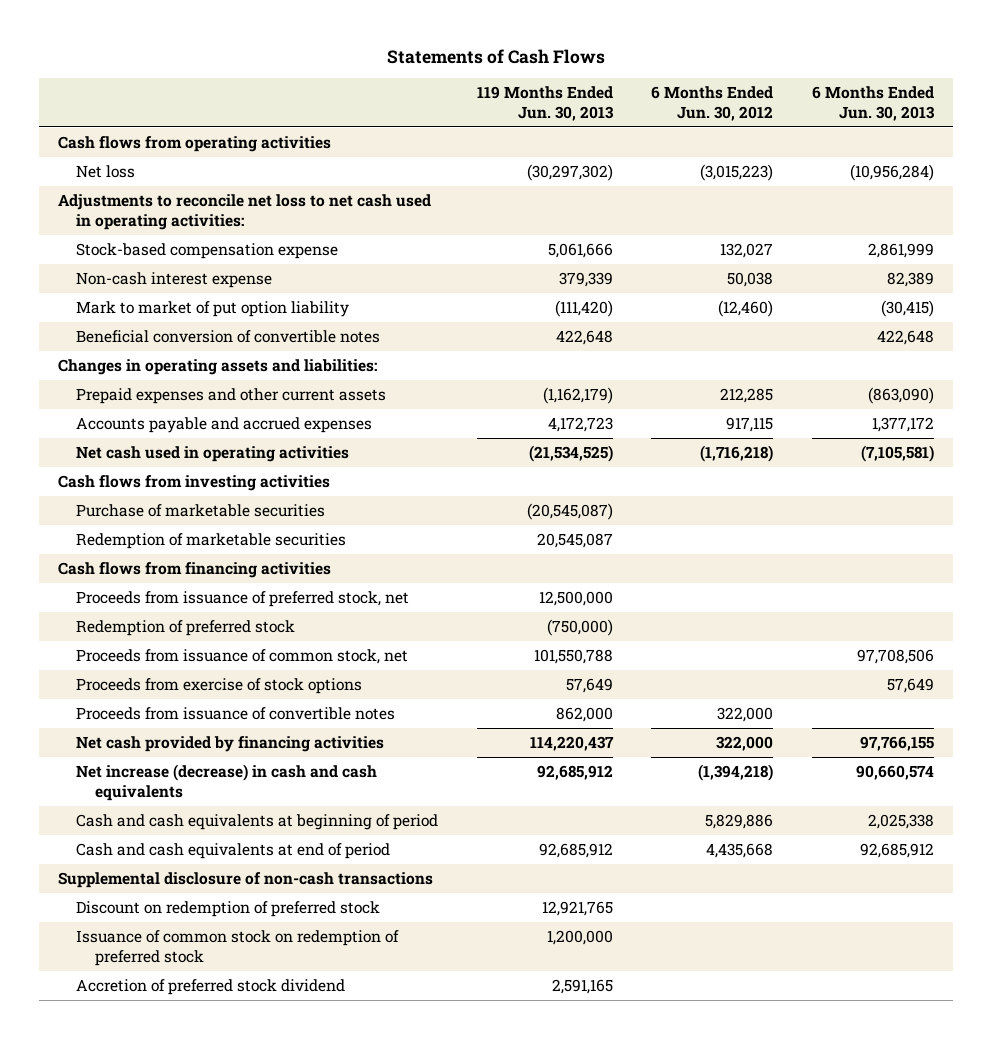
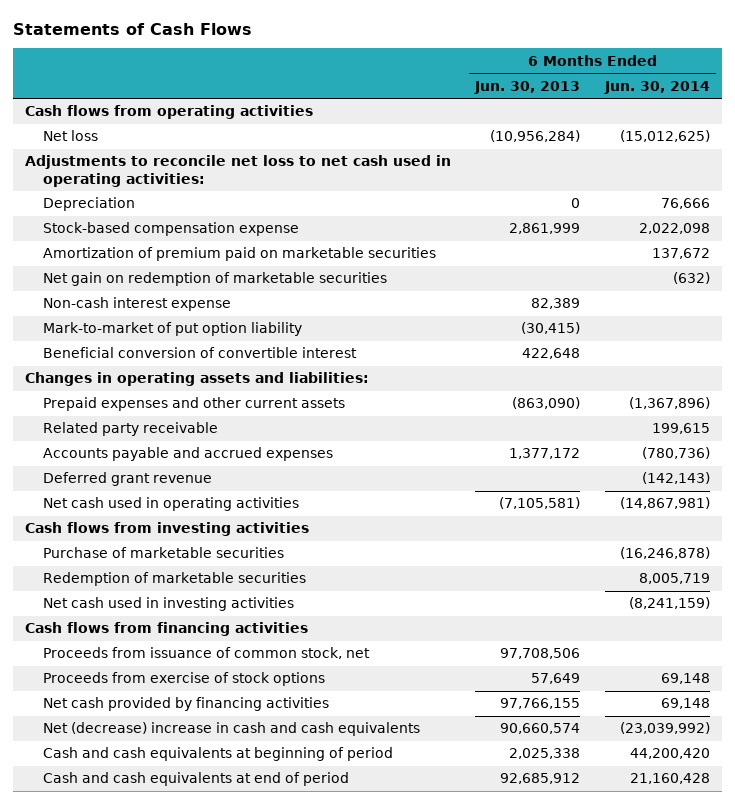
- | 119 Months Ended Jun. 30, 2013 | 6 Months Ended Jun. 30, 2012 | 6 Months Ended Jun. 30, 2013
+ | 6 Months Ended Jun. 30, 2013 | 6 Months Ended Jun. 30, 2014
+ Depreciation | 0 | 76,666
+ Amortization of premium paid on marketable securities | | 137,672
+ Net gain on redemption of marketable securities | | (632)
- Mark to market of put option liability | (111,420) | (12,460) | (30,415)
- Beneficial conversion of convertible notes | 422,648 | | 422,648
+ Mark-to-market of put option liability | (30,415) |
+ Beneficial conversion of convertible interest | 422,648 |
+ Related party receivable | | 199,615
+ Deferred grant revenue | | (142,143)
+ Net cash used in investing activities | | (8,241,159)
- Proceeds from issuance of preferred stock, net | 12,500,000 | |
- Redemption of preferred stock | (750,000) | |
- Proceeds from issuance of convertible notes | 862,000 | 322,000 |
- Net increase (decrease) in cash and cash equivalents | 92,685,912 | (1,394,218) | 90,660,574
+ Net (decrease) increase in cash and cash equivalents | 90,660,574 | (23,039,992)
- Supplemental disclosure of non-cash transactions
- Discount on redemption of preferred stock | 12,921,765 | |
- Issuance of common stock on redemption of preferred stock | 1,200,000 | |
- Accretion of preferred stock dividend | 2,591,165 | |

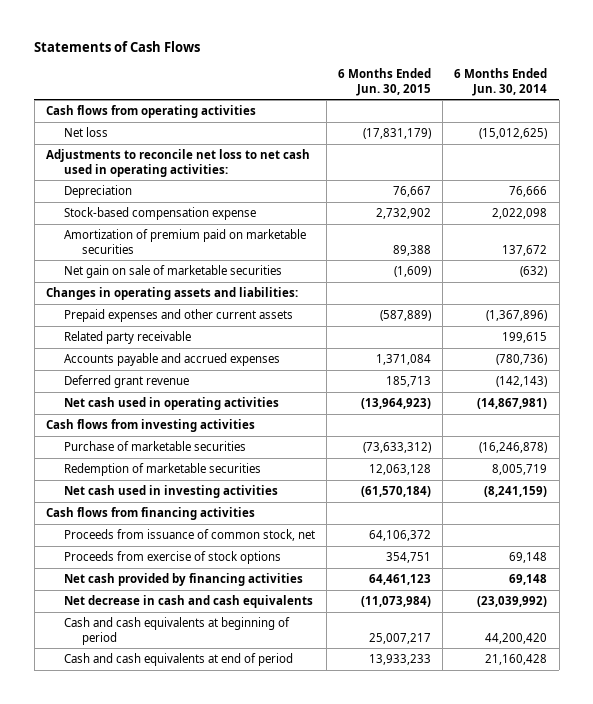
- | 6 Months Ended Jun. 30, 2013 | 6 Months Ended Jun. 30, 2014
+ | 6 Months Ended Jun. 30, 2015 | 6 Months Ended Jun. 30, 2014
- Net gain on redemption of marketable securities | | (632)
- Non-cash interest expense | 82,389 |
- Mark-to-market of put option liability | (30,415) |
- Beneficial conversion of convertible interest | 422,648 |
+ Net gain on sale of marketable securities | (1,609) | (632)
- Net (decrease) increase in cash and cash equivalents | 90,660,574 | (23,039,992)
+ Net decrease in cash and cash equivalents | (11,073,984) | (23,039,992)

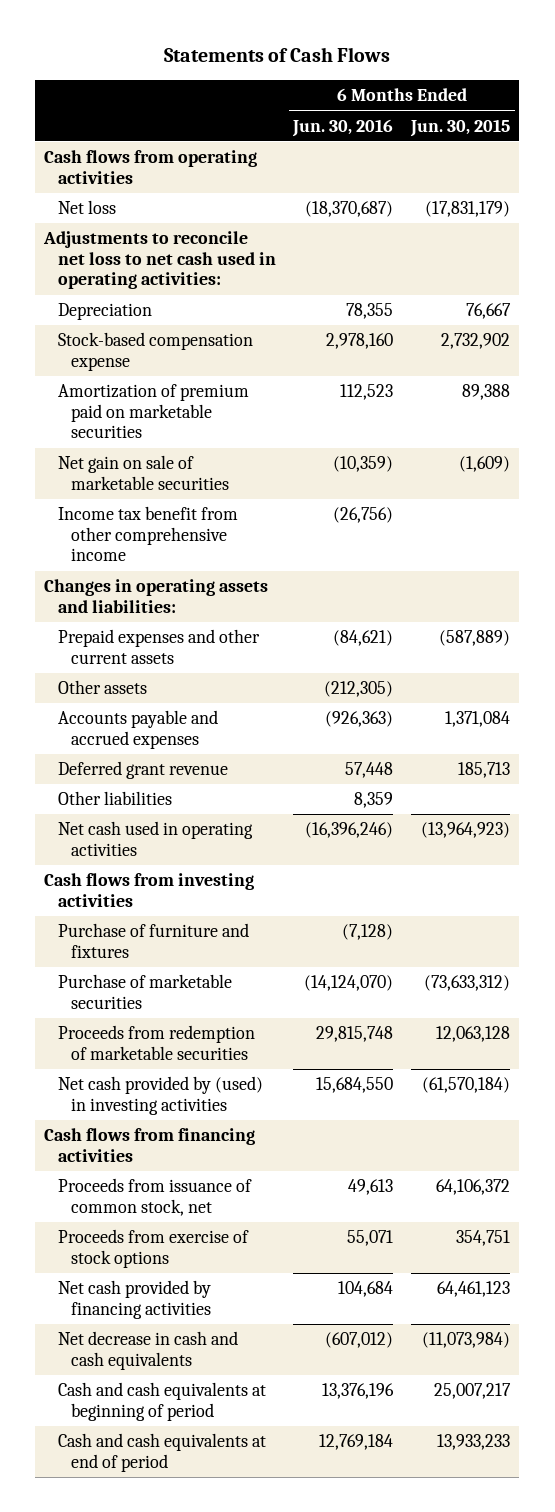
- | 6 Months Ended Jun. 30, 2015 | 6 Months Ended Jun. 30, 2014
+ | 6 Months Ended Jun. 30, 2016 | 6 Months Ended Jun. 30, 2015
+ Income tax benefit from other comprehensive income | (26,756) |
- Related party receivable | | 199,615
+ Other assets | (212,305) |
+ Other liabilities | 8,359 |
+ Purchase of furniture and fixtures | (7,128) |
- Redemption of marketable securities | 12,063,128 | 8,005,719
- Net cash used in investing activities | (61,570,184) | (8,241,159)
+ Proceeds from redemption of marketable securities | 29,815,748 | 12,063,128
+ Net cash provided by (used) in investing activities | 15,684,550 | (61,570,184)

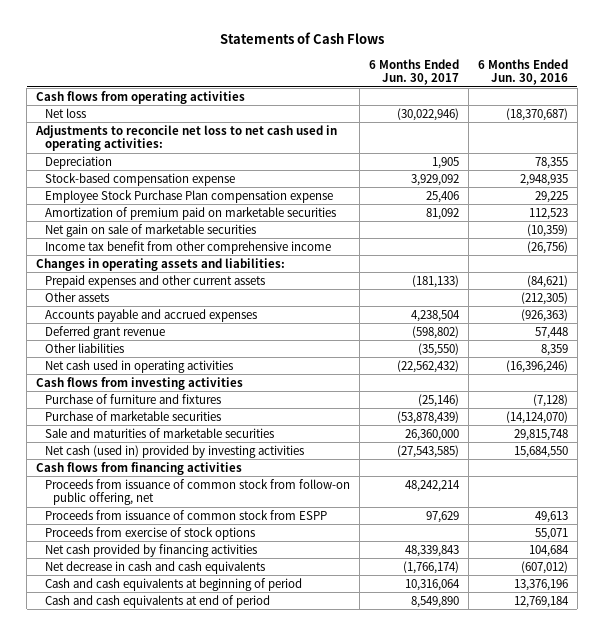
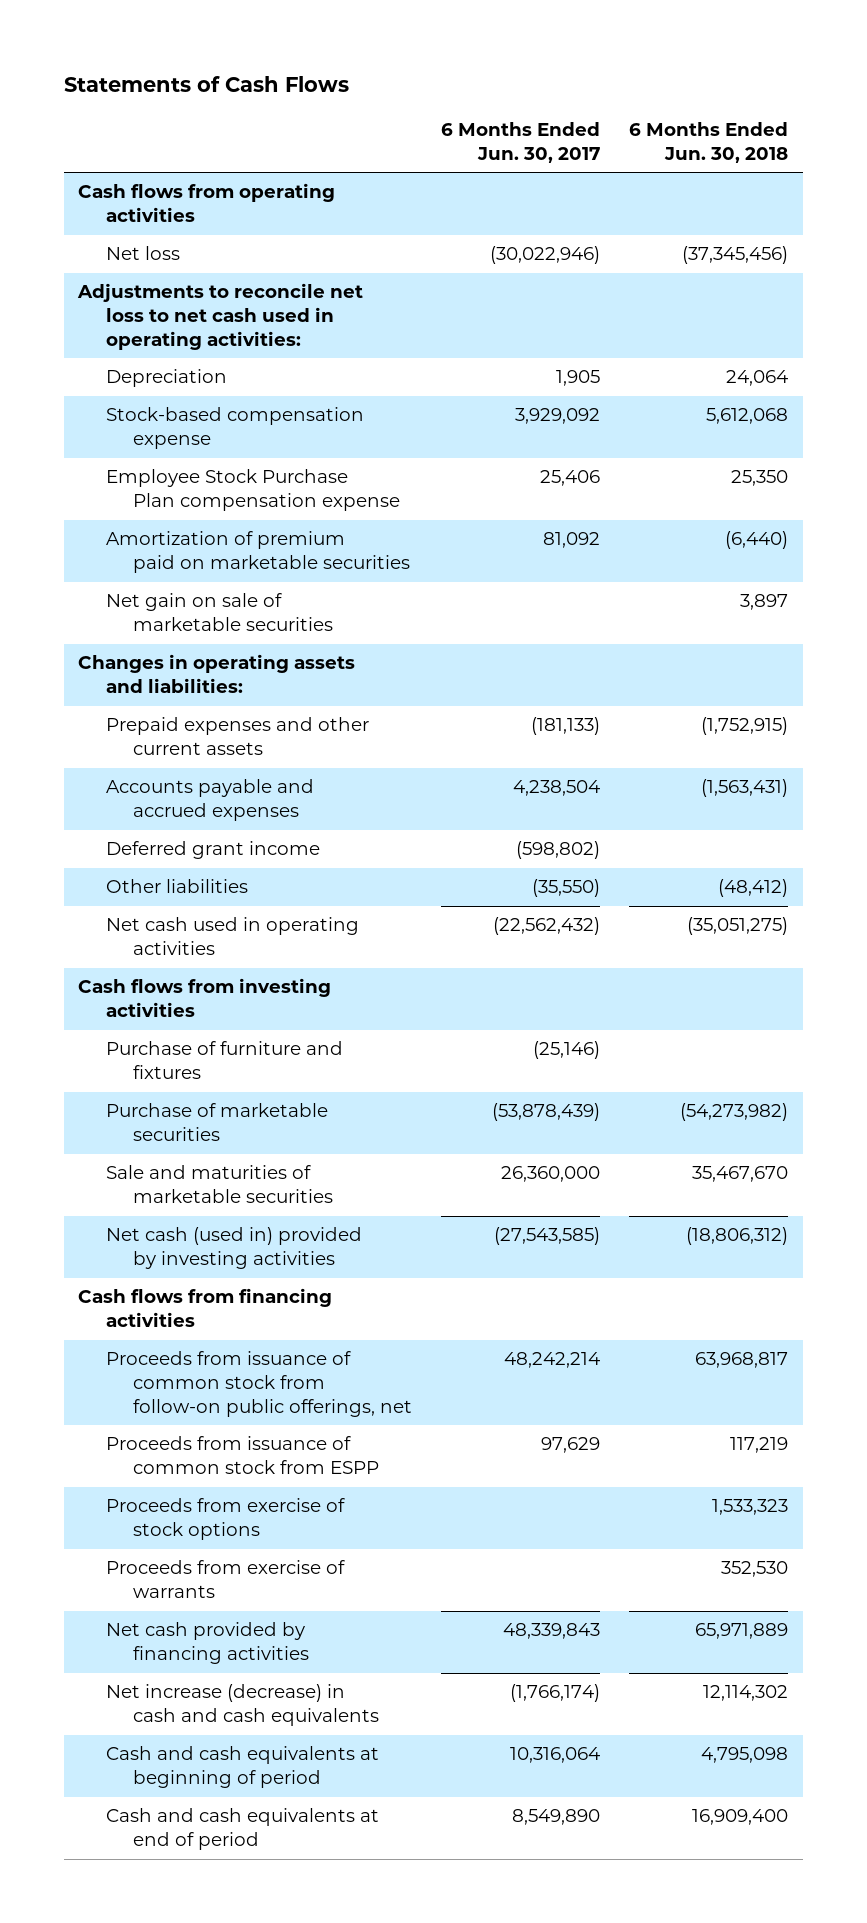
- | 6 Months Ended Jun. 30, 2017 | 6 Months Ended Jun. 30, 2016
+ | 6 Months Ended Jun. 30, 2017 | 6 Months Ended Jun. 30, 2018
- Income tax benefit from other comprehensive income | | (26,756)
- Other assets | | (212,305)
- Deferred grant revenue | (598,802) | 57,448
+ Deferred grant income | (598,802) |
- Proceeds from issuance of common stock from follow-on public offering, net | 48,242,214 |
+ Proceeds from issuance of common stock from follow-on public offerings, net | 48,242,214 | 63,968,817
+ Proceeds from exercise of warrants | | 352,530
- Net decrease in cash and cash equivalents | (1,766,174) | (607,012)
+ Net increase (decrease) in cash and cash equivalents | (1,766,174) | 12,114,302

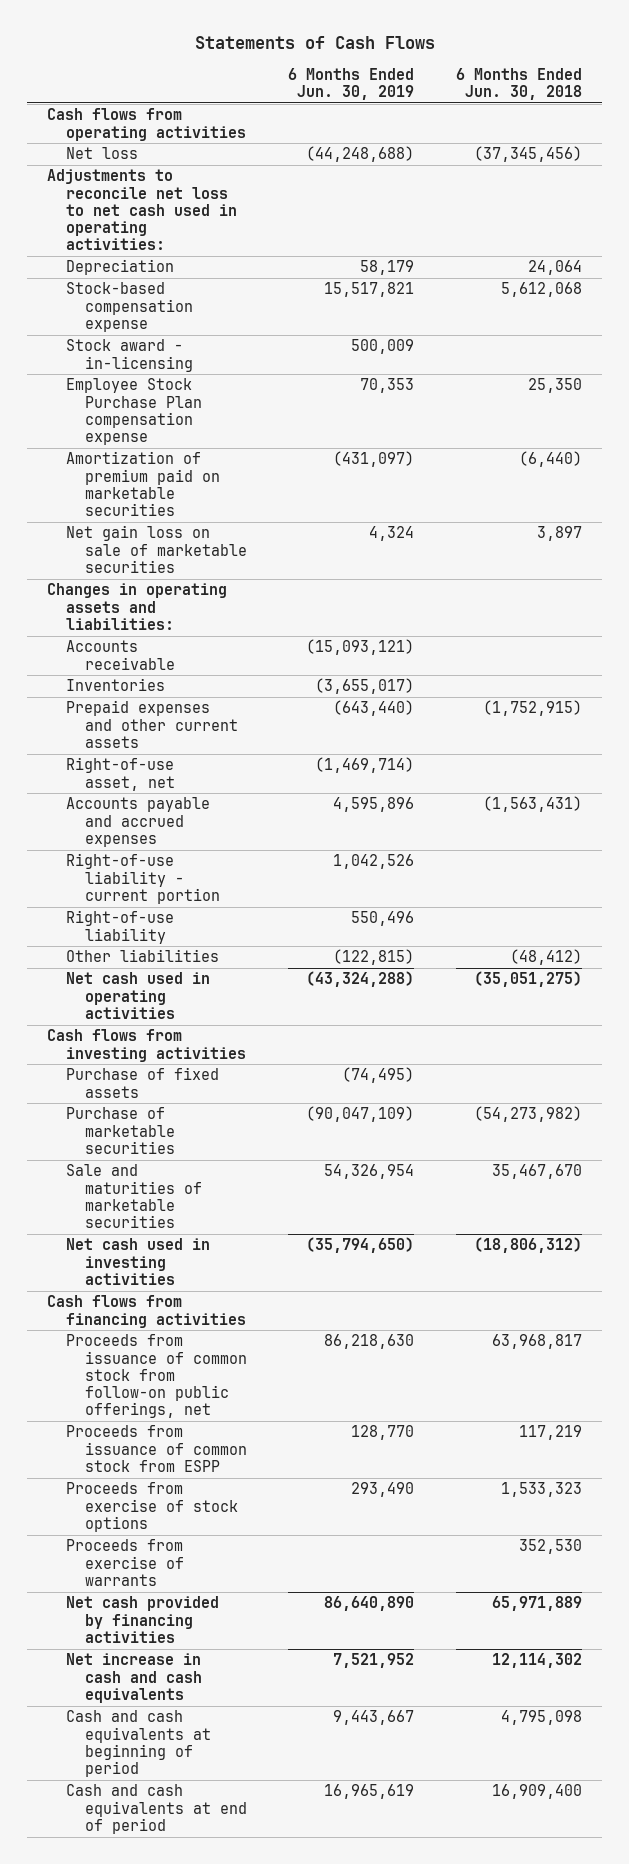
- | 6 Months Ended Jun. 30, 2017 | 6 Months Ended Jun. 30, 2018
+ | 6 Months Ended Jun. 30, 2019 | 6 Months Ended Jun. 30, 2018
+ Stock award - in-licensing | 500,009 |
- Net gain on sale of marketable securities | | 3,897
+ Net gain loss on sale of marketable securities | 4,324 | 3,897
+ Accounts receivable | (15,093,121) |
+ Inventories | (3,655,017) |
+ Right-of-use asset, net | (1,469,714) |
- Deferred grant income | (598,802) |
+ Right-of-use liability - current portion | 1,042,526 |
+ Right-of-use liability | 550,496 |
- Purchase of furniture and fixtures | (25,146) |
+ Purchase of fixed assets | (74,495) |
- Net cash (used in) provided by investing activities | (27,543,585) | (18,806,312)
+ Net cash used in investing activities | (35,794,650) | (18,806,312)
- Net increase (decrease) in cash and cash equivalents | (1,766,174) | 12,114,302
+ Net increase in cash and cash equivalents | 7,521,952 | 12,114,302

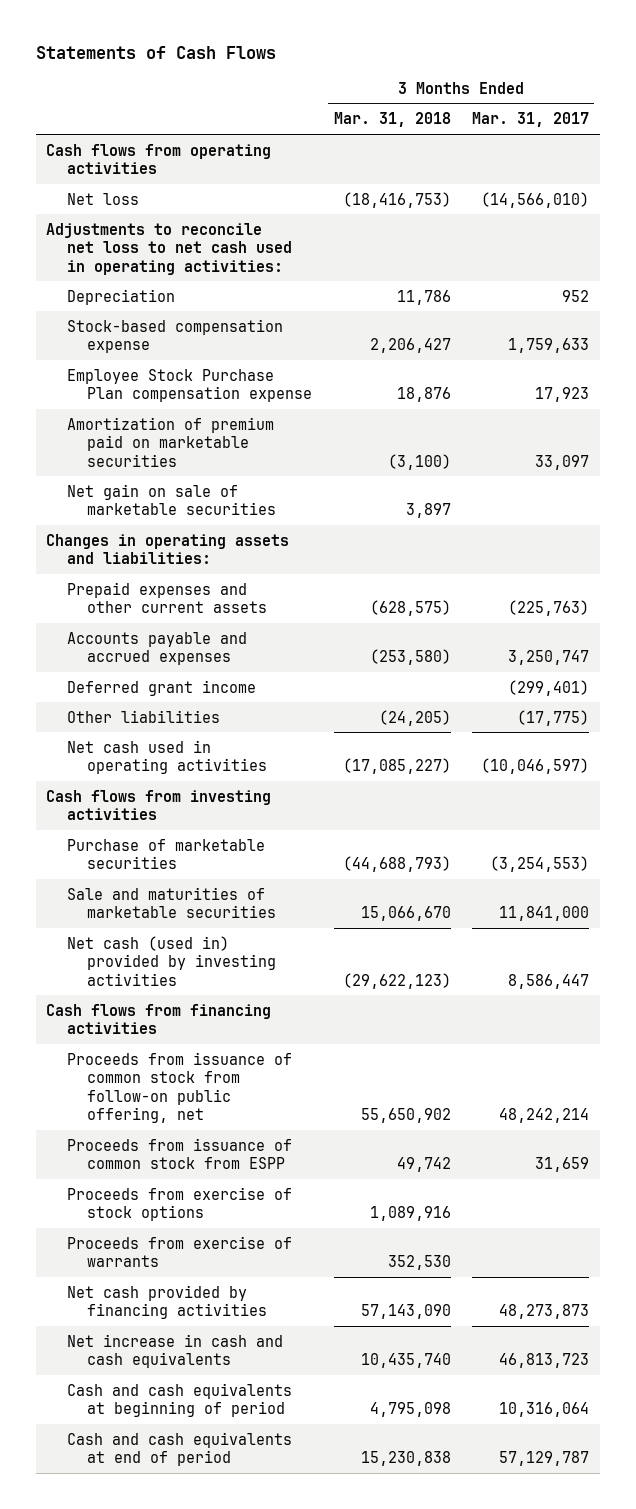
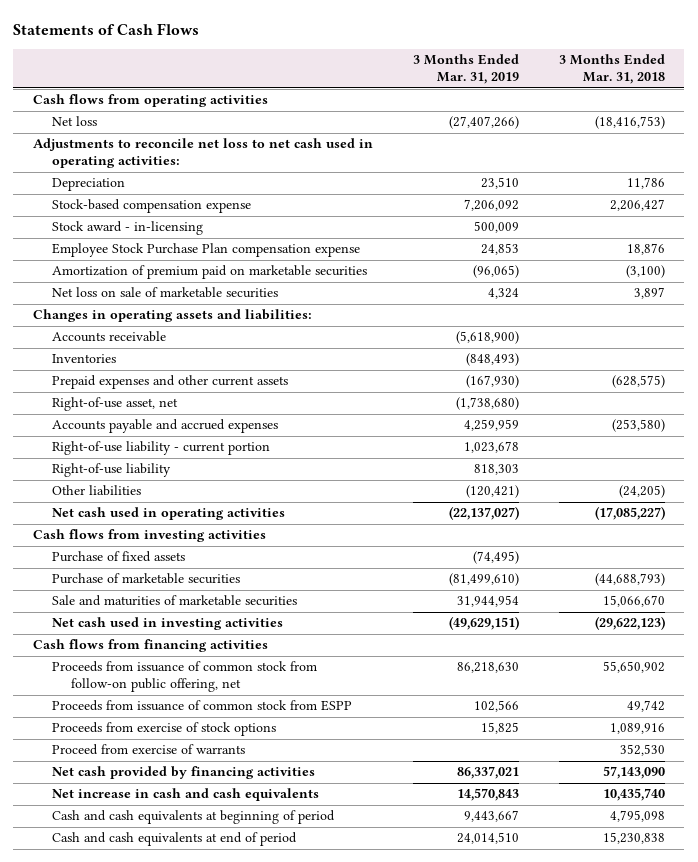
- | 3 Months Ended Mar. 31, 2018 | 3 Months Ended Mar. 31, 2017
+ | 3 Months Ended Mar. 31, 2019 | 3 Months Ended Mar. 31, 2018
+ Stock award - in-licensing | 500,009 |
- Net gain on sale of marketable securities | 3,897 |
+ Net loss on sale of marketable securities | 4,324 | 3,897
+ Accounts receivable | (5,618,900) |
+ Inventories | (848,493) |
+ Right-of-use asset, net | (1,738,680) |
- Deferred grant income | | (299,401)
+ Right-of-use liability - current portion | 1,023,678 |
+ Right-of-use liability | 818,303 |
+ Purchase of fixed assets | (74,495) |
- Net cash (used in) provided by investing activities | (29,622,123) | 8,586,447
+ Net cash used in investing activities | (49,629,151) | (29,622,123)
- Proceeds from exercise of warrants | 352,530 |
+ Proceed from exercise of warrants | | 352,530

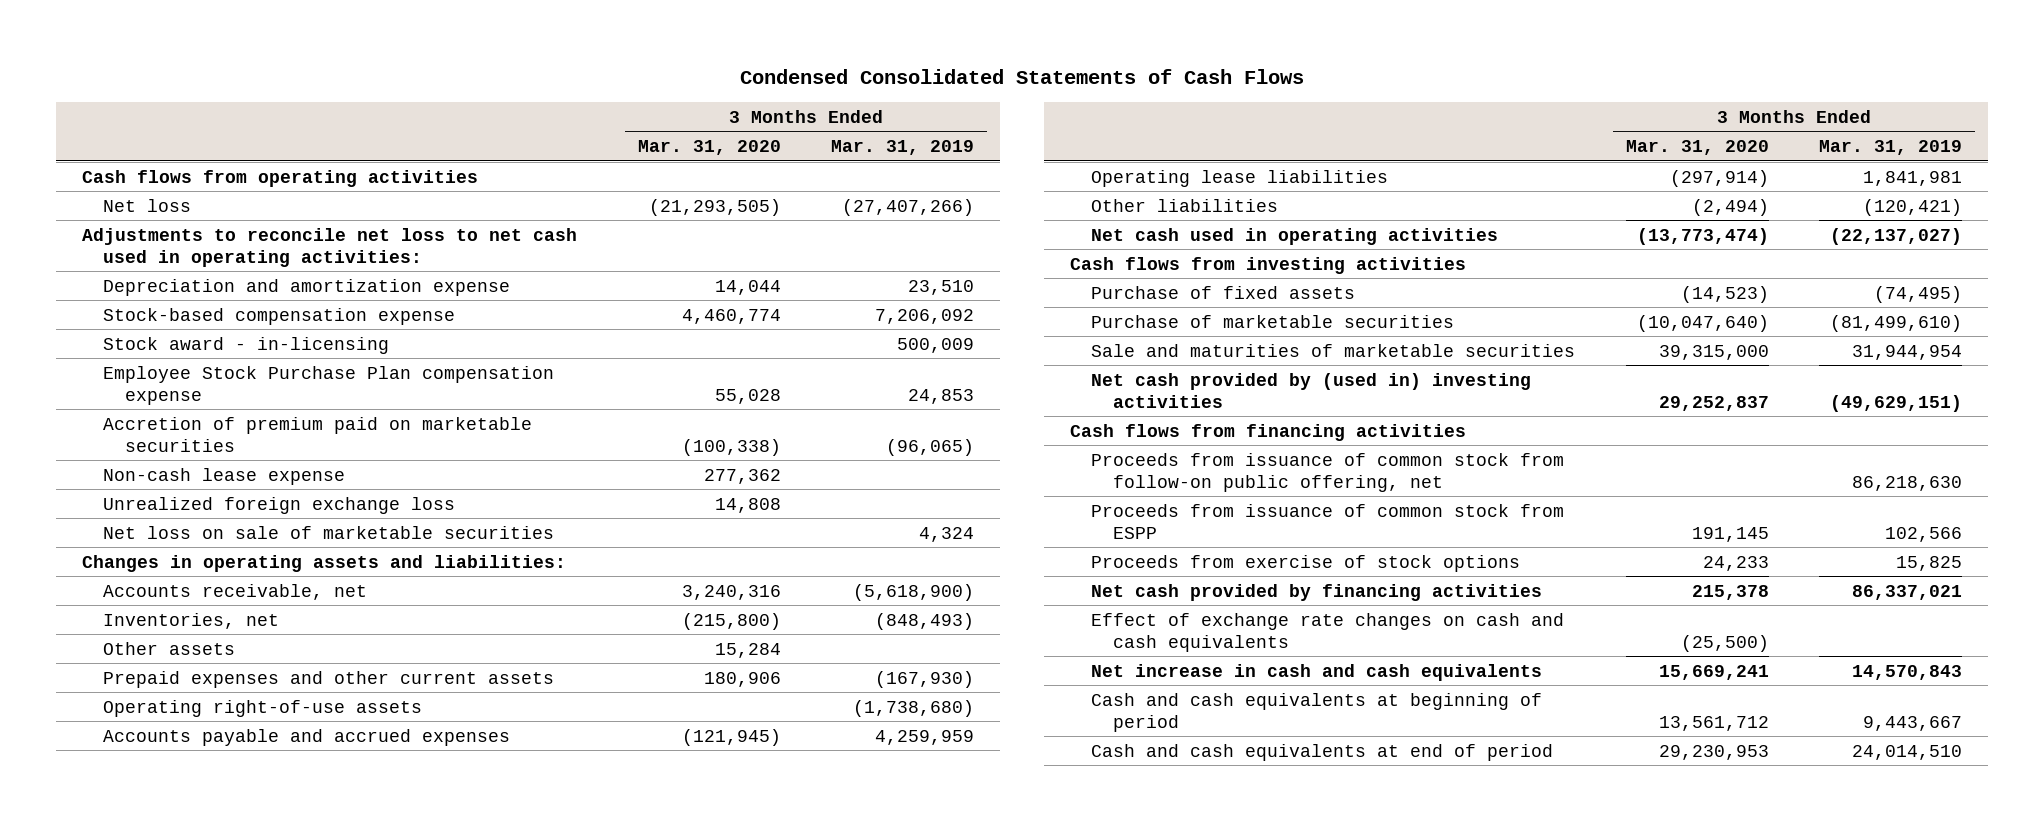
- Statements of Cash Flows
+ Condensed Consolidated Statements of Cash Flows
- | 3 Months Ended Mar. 31, 2019 | 3 Months Ended Mar. 31, 2018
+ | 3 Months Ended Mar. 31, 2020 | 3 Months Ended Mar. 31, 2019
- Depreciation | 23,510 | 11,786
+ Depreciation and amortization expense | 14,044 | 23,510
- Amortization of premium paid on marketable securities | (96,065) | (3,100)
+ Accretion of premium paid on marketable securities | (100,338) | (96,065)
+ Non-cash lease expense | 277,362 |
+ Unrealized foreign exchange loss | 14,808 |
- Accounts receivable | (5,618,900) |
- Inventories | (848,493) |
+ Accounts receivable, net | 3,240,316 | (5,618,900)
+ Inventories, net | (215,800) | (848,493)
+ Other assets | 15,284 |
- Right-of-use asset, net | (1,738,680) |
+ Operating right-of-use assets | | (1,738,680)
- Right-of-use liability - current portion | 1,023,678 |
- Right-of-use liability | 818,303 |
+ Operating lease liabilities | (297,914) | 1,841,981
- Net cash used in investing activities | (49,629,151) | (29,622,123)
+ Net cash provided by (used in) investing activities | 29,252,837 | (49,629,151)
- Proceed from exercise of warrants | | 352,530
+ Effect of exchange rate changes on cash and cash equivalents | (25,500) |

